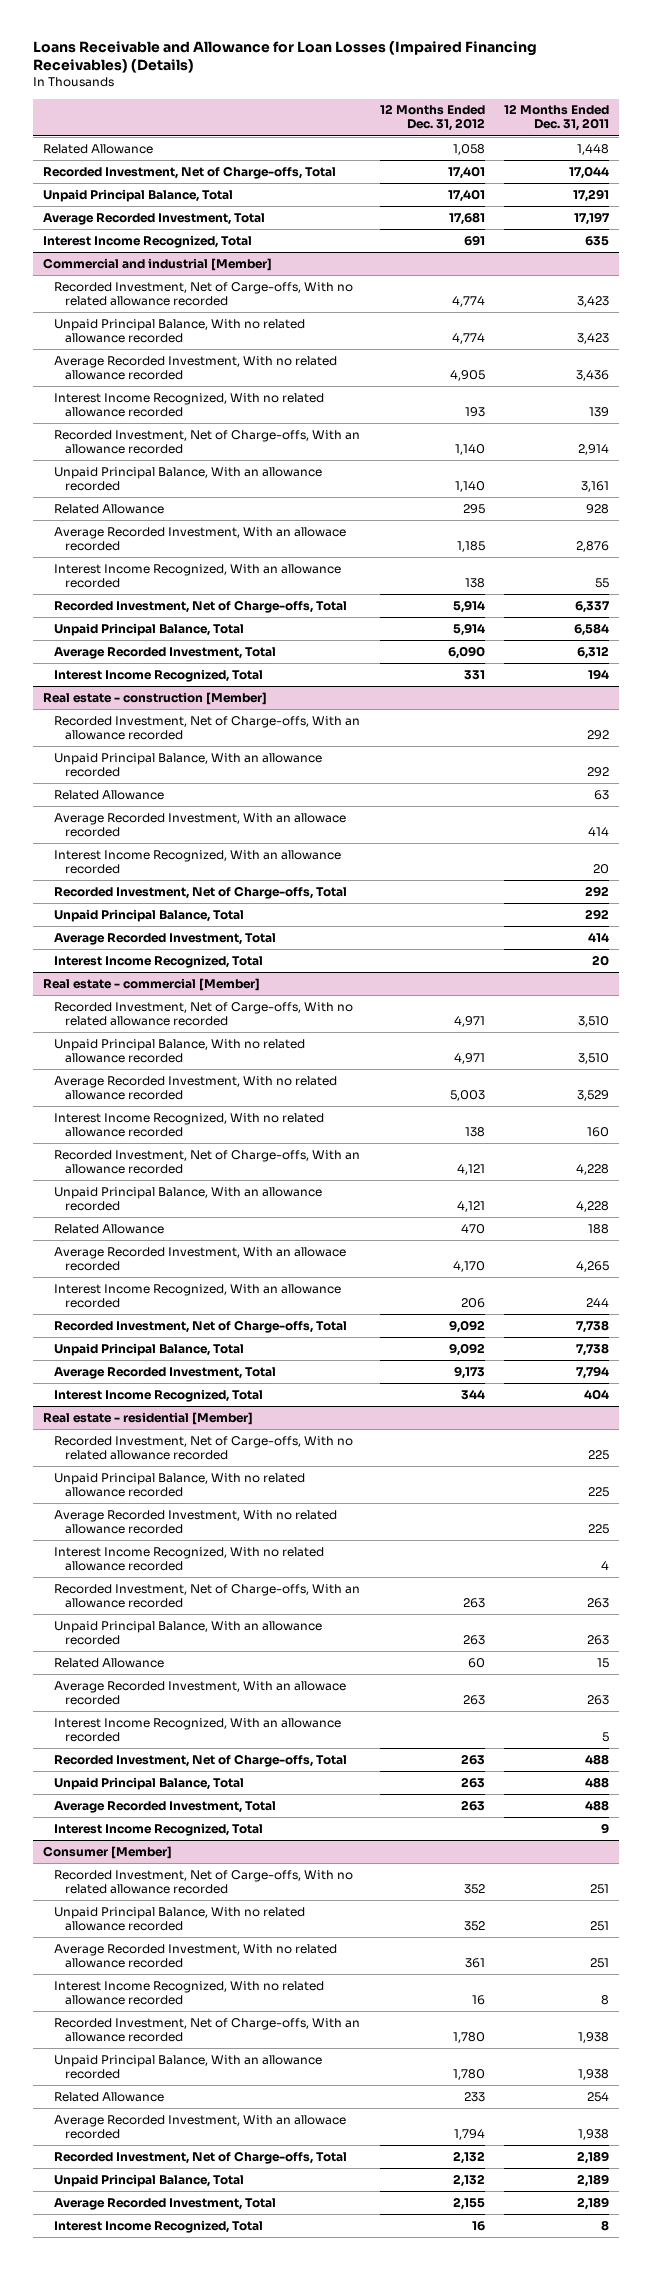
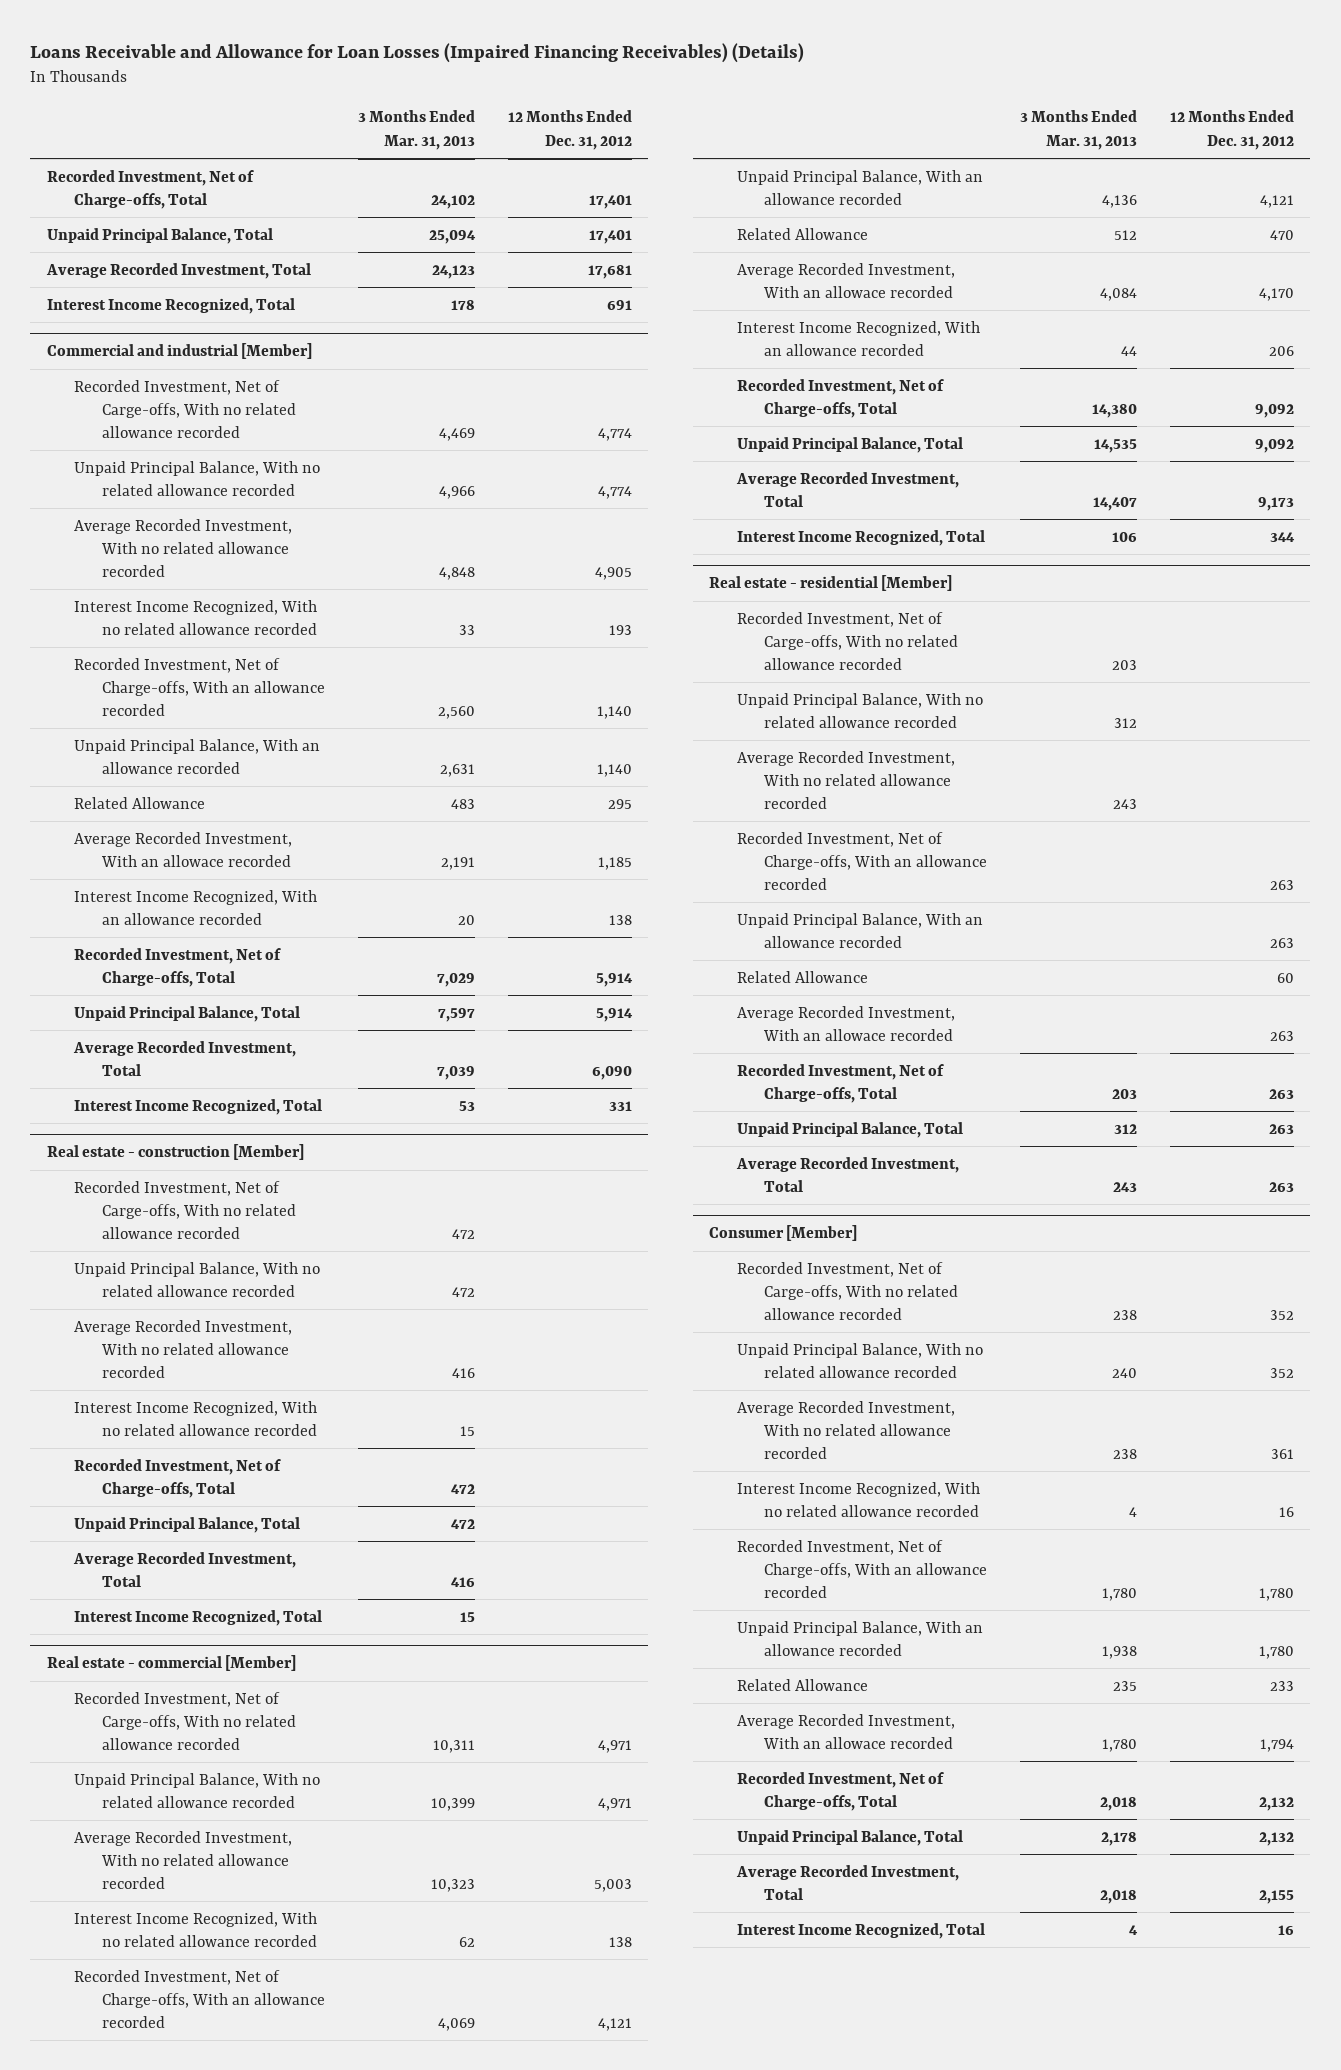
- | 12 Months Ended Dec. 31, 2012 | 12 Months Ended Dec. 31, 2011
+ | 3 Months Ended Mar. 31, 2013 | 12 Months Ended Dec. 31, 2012
- Related Allowance | 1,058 | 1,448
@ Real estate - construction [Member]
- Recorded Investment, Net of Charge-offs, With an allowance recorded | | 292
- Unpaid Principal Balance, With an allowance recorded | | 292
- Related Allowance | | 63
- Average Recorded Investment, With an allowace recorded | | 414
- Interest Income Recognized, With an allowance recorded | | 20
+ Recorded Investment, Net of Carge-offs, With no related allowance recorded | 472 |
+ Unpaid Principal Balance, With no related allowance recorded | 472 |
+ Average Recorded Investment, With no related allowance recorded | 416 |
+ Interest Income Recognized, With no related allowance recorded | 15 |
@ Real estate - residential [Member]
- Interest Income Recognized, With no related allowance recorded | | 4
- Interest Income Recognized, With an allowance recorded | | 5
- Interest Income Recognized, Total | | 9

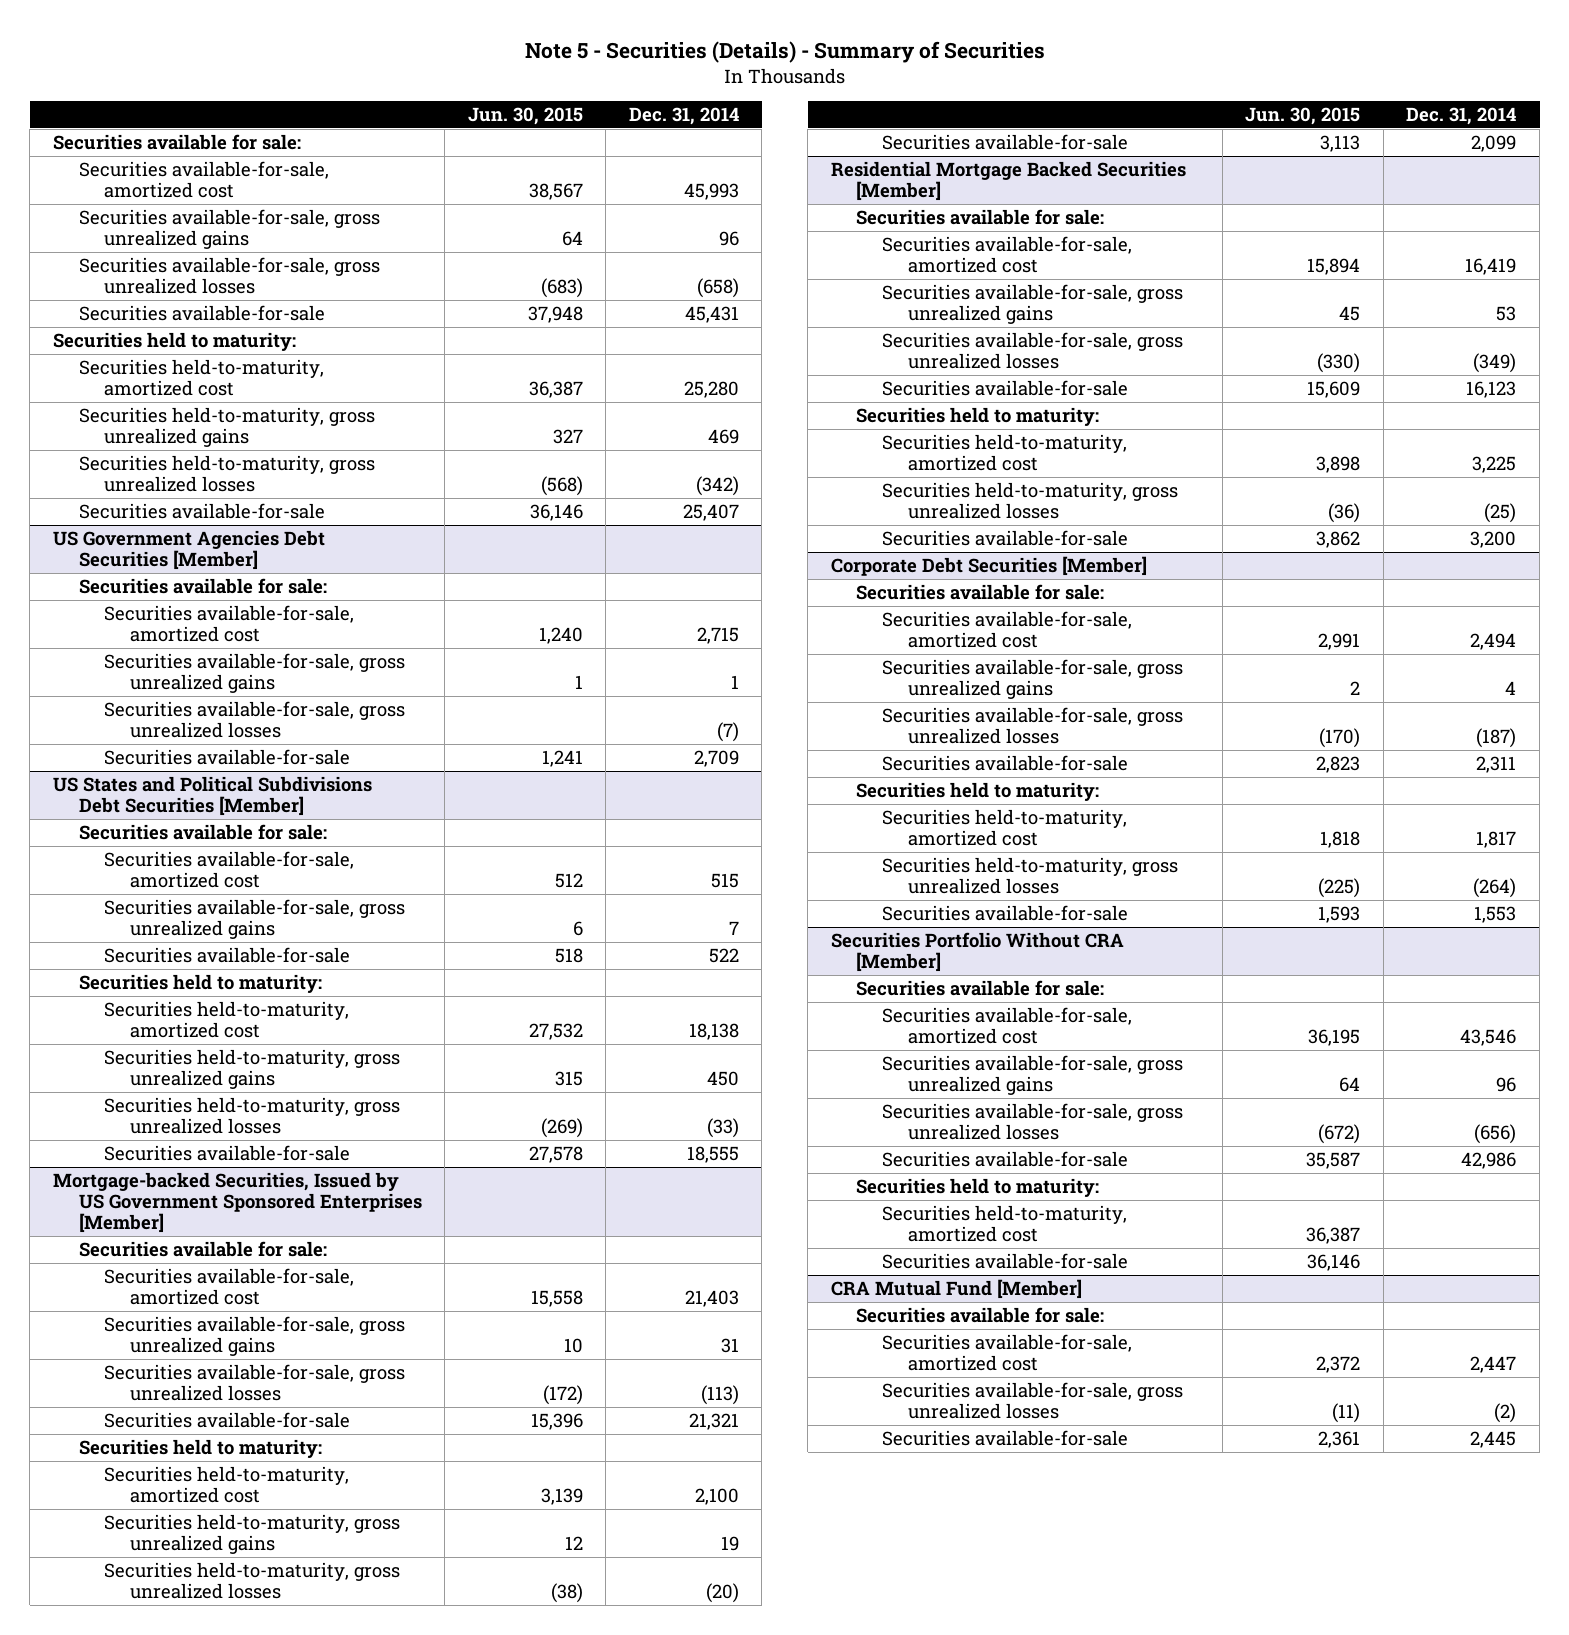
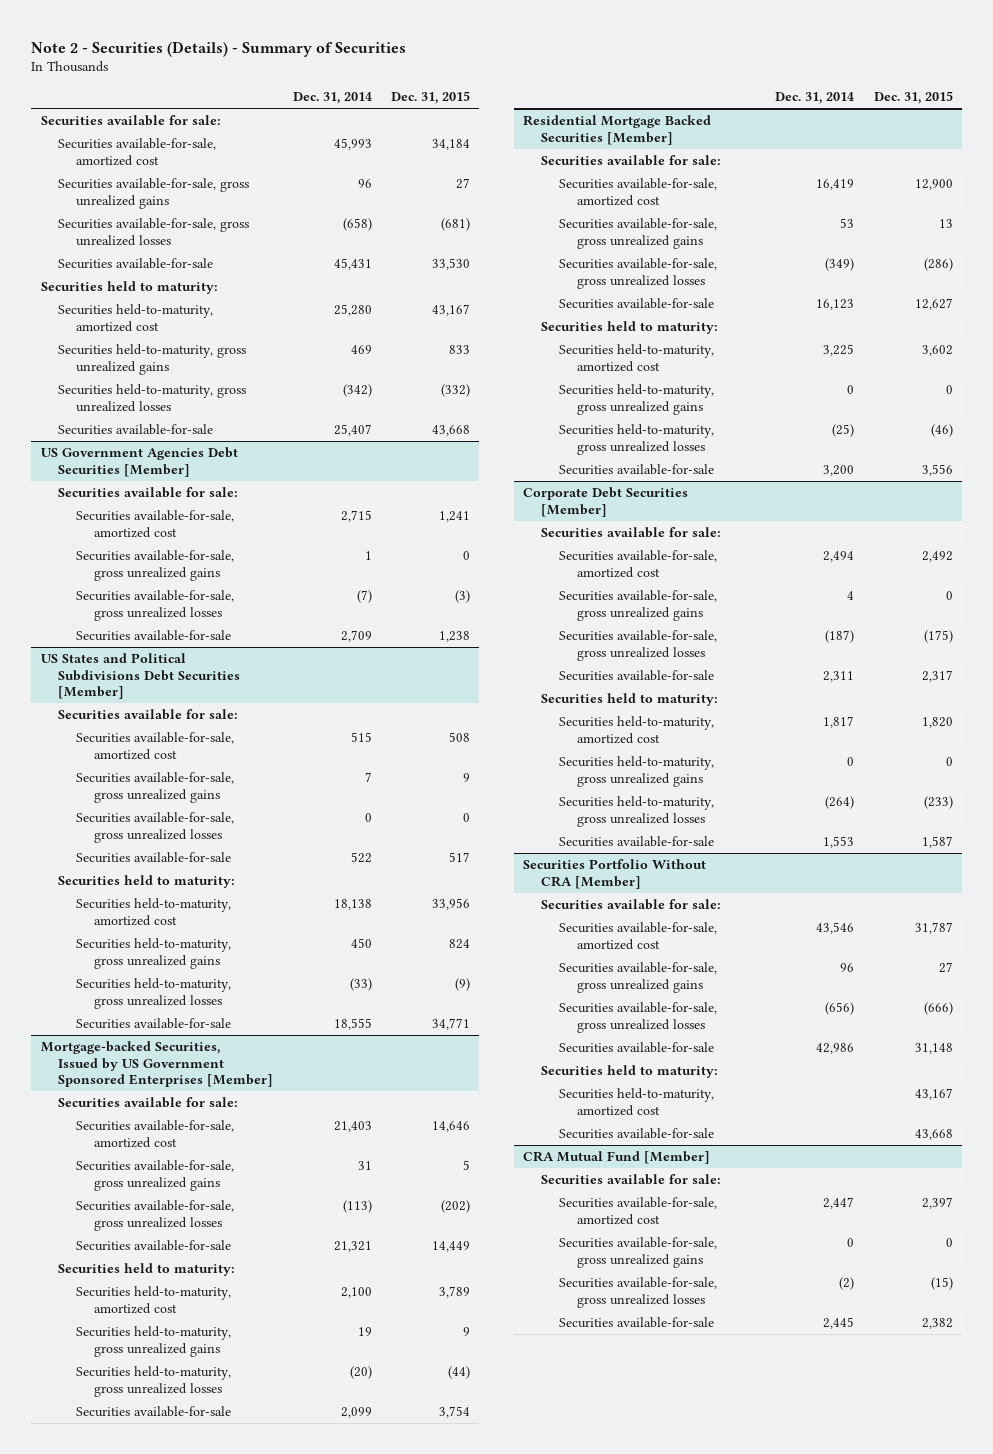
- Note 5 - Securities (Details) - Summary of Securities
+ Note 2 - Securities (Details) - Summary of Securities
- | Jun. 30, 2015 | Dec. 31, 2014
+ | Dec. 31, 2014 | Dec. 31, 2015
@ US States and Political Subdivisions Debt Securities [Member]
+ Securities available-for-sale, gross unrealized losses | 0 | 0
@ Residential Mortgage Backed Securities [Member]
+ Securities held-to-maturity, gross unrealized gains | 0 | 0
@ Corporate Debt Securities [Member]
+ Securities held-to-maturity, gross unrealized gains | 0 | 0
@ CRA Mutual Fund [Member]
+ Securities available-for-sale, gross unrealized gains | 0 | 0

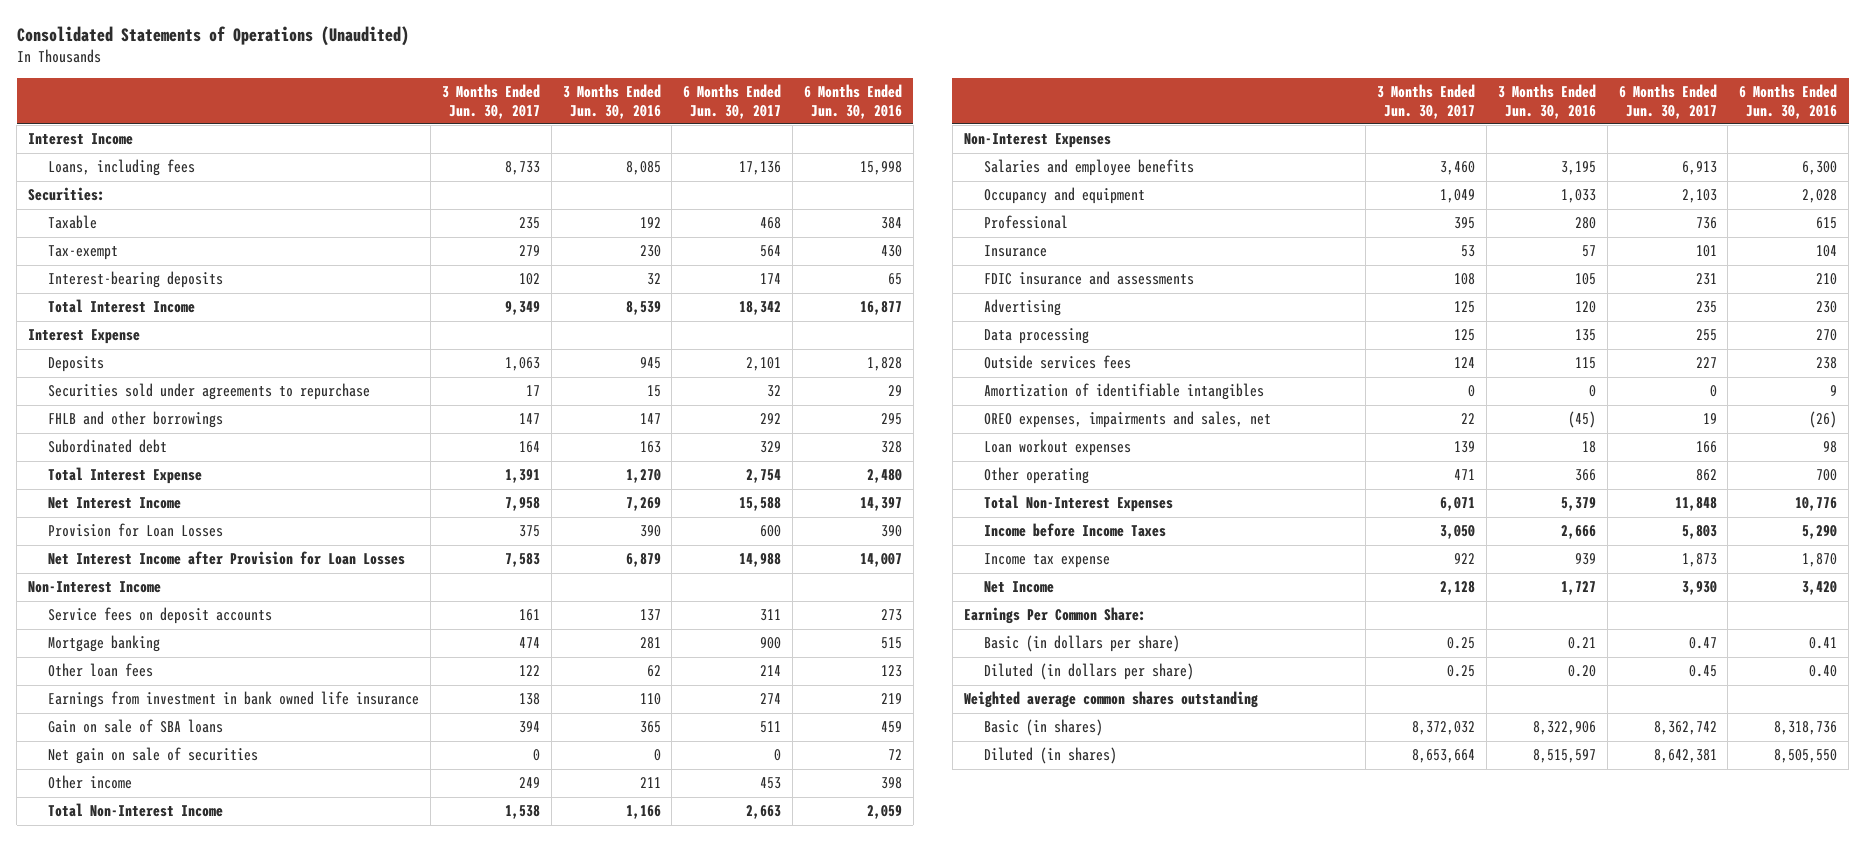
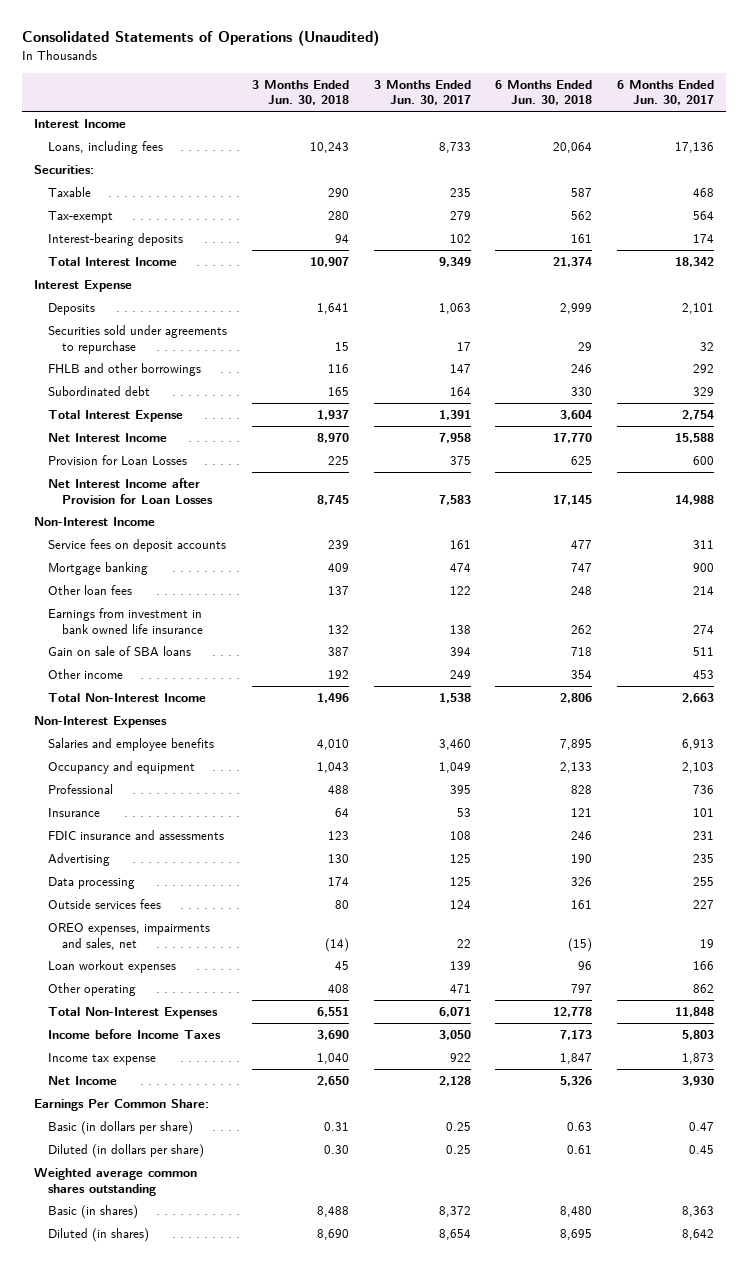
- | 3 Months Ended Jun. 30, 2017 | 3 Months Ended Jun. 30, 2016 | 6 Months Ended Jun. 30, 2017 | 6 Months Ended Jun. 30, 2016
+ | 3 Months Ended Jun. 30, 2018 | 3 Months Ended Jun. 30, 2017 | 6 Months Ended Jun. 30, 2018 | 6 Months Ended Jun. 30, 2017
- Net gain on sale of securities | 0 | 0 | 0 | 72
- Amortization of identifiable intangibles | 0 | 0 | 0 | 9
- Basic (in shares) | 8,372,032 | 8,322,906 | 8,362,742 | 8,318,736
- Diluted (in shares) | 8,653,664 | 8,515,597 | 8,642,381 | 8,505,550
+ Basic (in shares) | 8,488 | 8,372 | 8,480 | 8,363
+ Diluted (in shares) | 8,690 | 8,654 | 8,695 | 8,642

